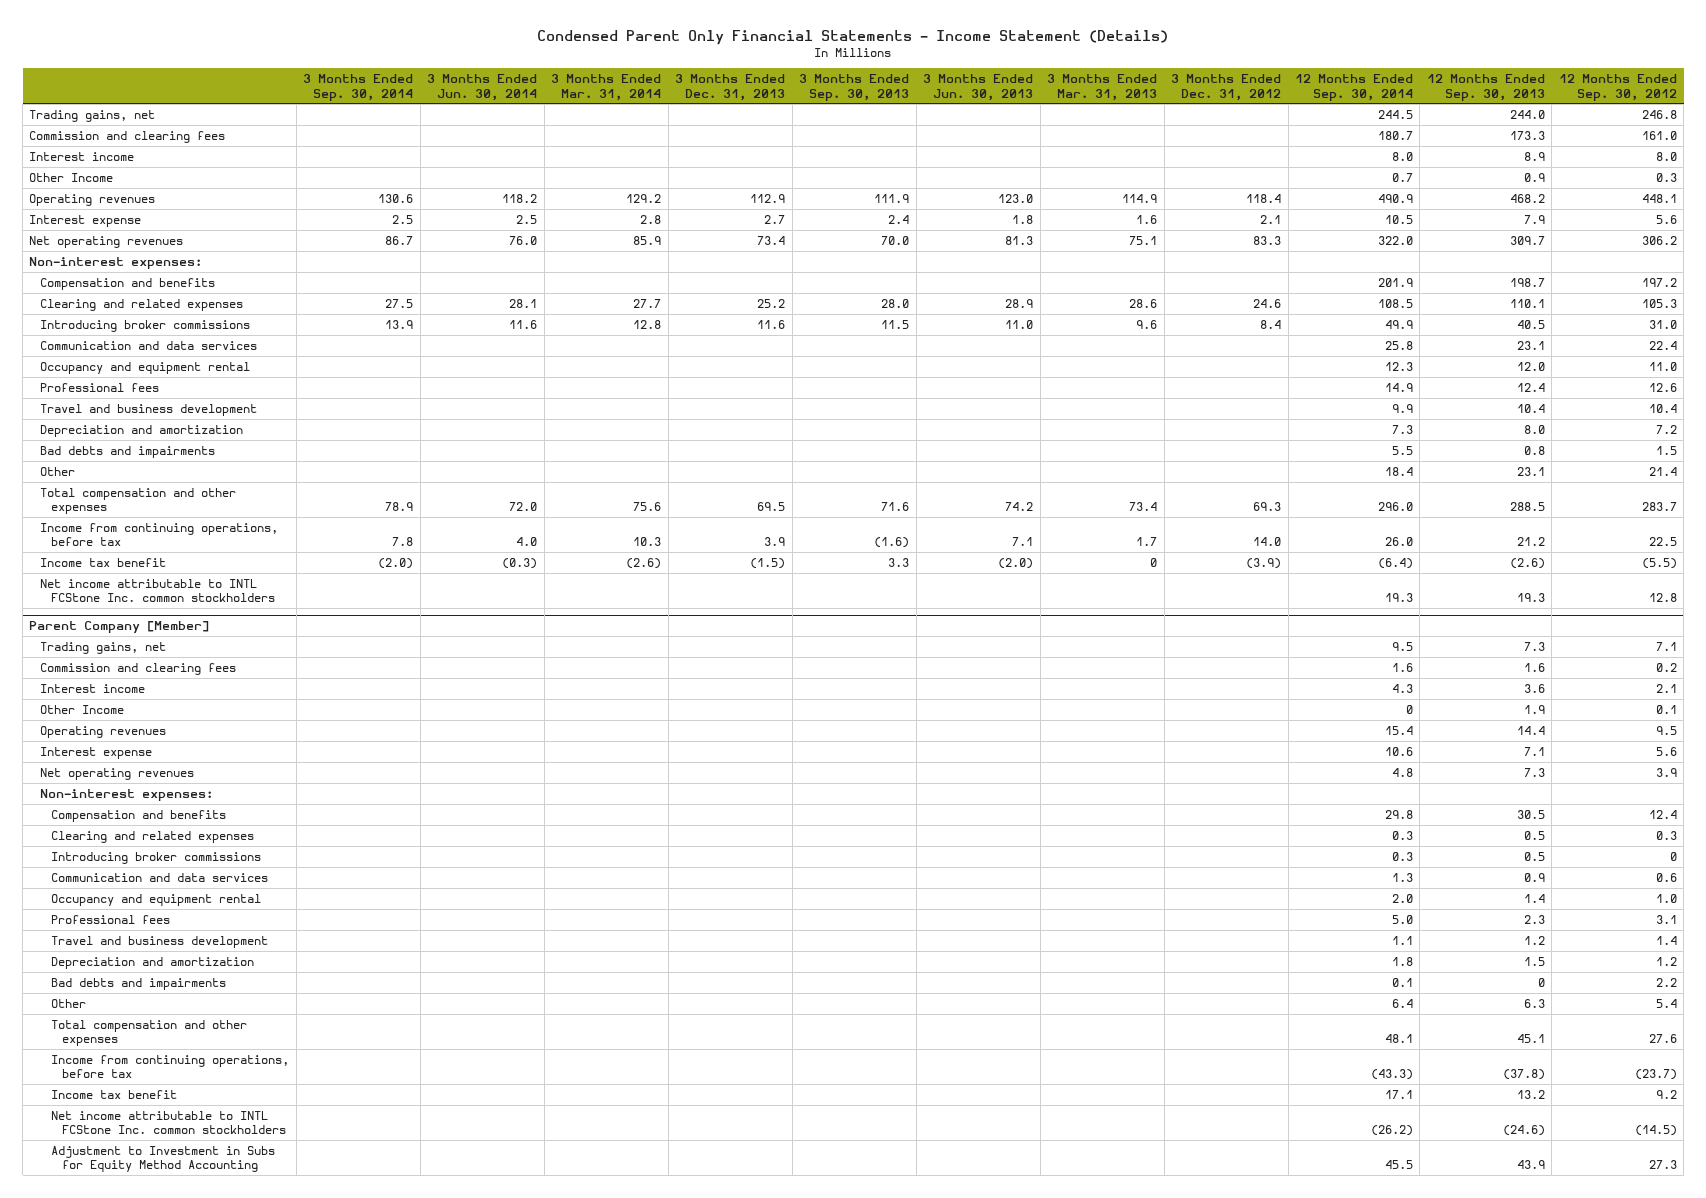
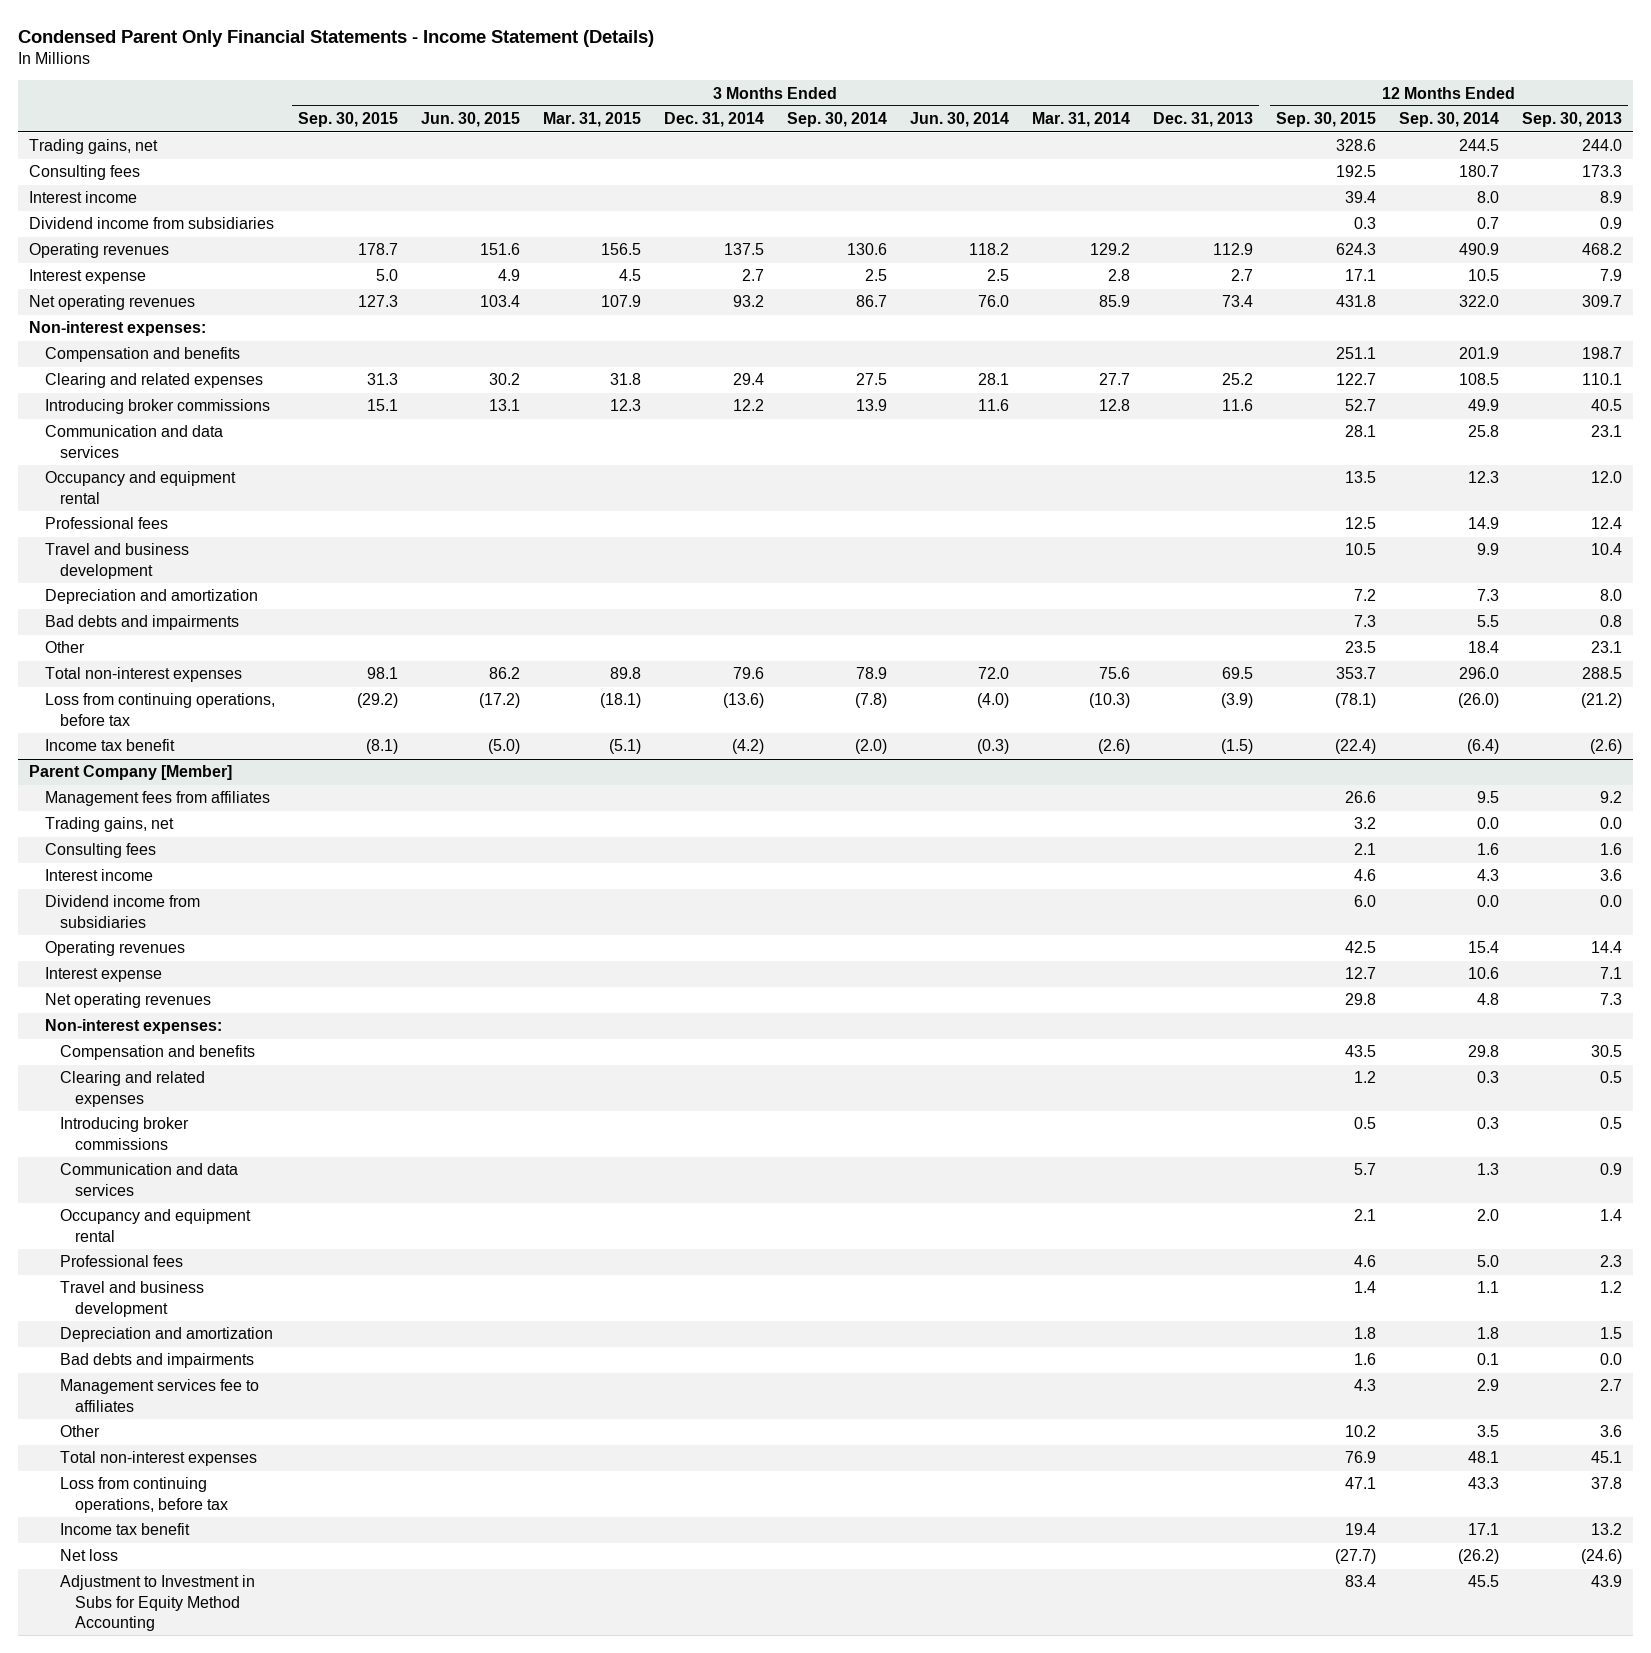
- | 3 Months Ended Sep. 30, 2014 | 3 Months Ended Jun. 30, 2014 | 3 Months Ended Mar. 31, 2014 | 3 Months Ended Dec. 31, 2013 | 3 Months Ended Sep. 30, 2013 | 3 Months Ended Jun. 30, 2013 | 3 Months Ended Mar. 31, 2013 | 3 Months Ended Dec. 31, 2012 | 12 Months Ended Sep. 30, 2014 | 12 Months Ended Sep. 30, 2013 | 12 Months Ended Sep. 30, 2012
+ | 3 Months Ended Sep. 30, 2015 | 3 Months Ended Jun. 30, 2015 | 3 Months Ended Mar. 31, 2015 | 3 Months Ended Dec. 31, 2014 | 3 Months Ended Sep. 30, 2014 | 3 Months Ended Jun. 30, 2014 | 3 Months Ended Mar. 31, 2014 | 3 Months Ended Dec. 31, 2013 | 12 Months Ended Sep. 30, 2015 | 12 Months Ended Sep. 30, 2014 | 12 Months Ended Sep. 30, 2013
- Commission and clearing fees | | | | | | | | | 180.7 | 173.3 | 161.0
+ Consulting fees | | | | | | | | | 192.5 | 180.7 | 173.3
- Other Income | | | | | | | | | 0.7 | 0.9 | 0.3
+ Dividend income from subsidiaries | | | | | | | | | 0.3 | 0.7 | 0.9
- Total compensation and other expenses | 78.9 | 72.0 | 75.6 | 69.5 | 71.6 | 74.2 | 73.4 | 69.3 | 296.0 | 288.5 | 283.7
- Income from continuing operations, before tax | 7.8 | 4.0 | 10.3 | 3.9 | (1.6) | 7.1 | 1.7 | 14.0 | 26.0 | 21.2 | 22.5
+ Total non-interest expenses | 98.1 | 86.2 | 89.8 | 79.6 | 78.9 | 72.0 | 75.6 | 69.5 | 353.7 | 296.0 | 288.5
+ Loss from continuing operations, before tax | (29.2) | (17.2) | (18.1) | (13.6) | (7.8) | (4.0) | (10.3) | (3.9) | (78.1) | (26.0) | (21.2)
- Net income attributable to INTL FCStone Inc. common stockholders | | | | | | | | | 19.3 | 19.3 | 12.8
@ Parent Company [Member]
- Trading gains, net | | | | | | | | | 9.5 | 7.3 | 7.1
- Commission and clearing fees | | | | | | | | | 1.6 | 1.6 | 0.2
+ Management fees from affiliates | | | | | | | | | 26.6 | 9.5 | 9.2
+ Trading gains, net | | | | | | | | | 3.2 | 0.0 | 0.0
+ Consulting fees | | | | | | | | | 2.1 | 1.6 | 1.6
- Other Income | | | | | | | | | 0 | 1.9 | 0.1
+ Dividend income from subsidiaries | | | | | | | | | 6.0 | 0.0 | 0.0
- Bad debts and impairments | | | | | | | | | 0.1 | 0 | 2.2
- Other | | | | | | | | | 6.4 | 6.3 | 5.4
- Total compensation and other expenses | | | | | | | | | 48.1 | 45.1 | 27.6
- Income from continuing operations, before tax | | | | | | | | | (43.3) | (37.8) | (23.7)
+ Bad debts and impairments | | | | | | | | | 1.6 | 0.1 | 0.0
+ Management services fee to affiliates | | | | | | | | | 4.3 | 2.9 | 2.7
+ Other | | | | | | | | | 10.2 | 3.5 | 3.6
+ Total non-interest expenses | | | | | | | | | 76.9 | 48.1 | 45.1
+ Loss from continuing operations, before tax | | | | | | | | | 47.1 | 43.3 | 37.8
- Net income attributable to INTL FCStone Inc. common stockholders | | | | | | | | | (26.2) | (24.6) | (14.5)
+ Net loss | | | | | | | | | (27.7) | (26.2) | (24.6)

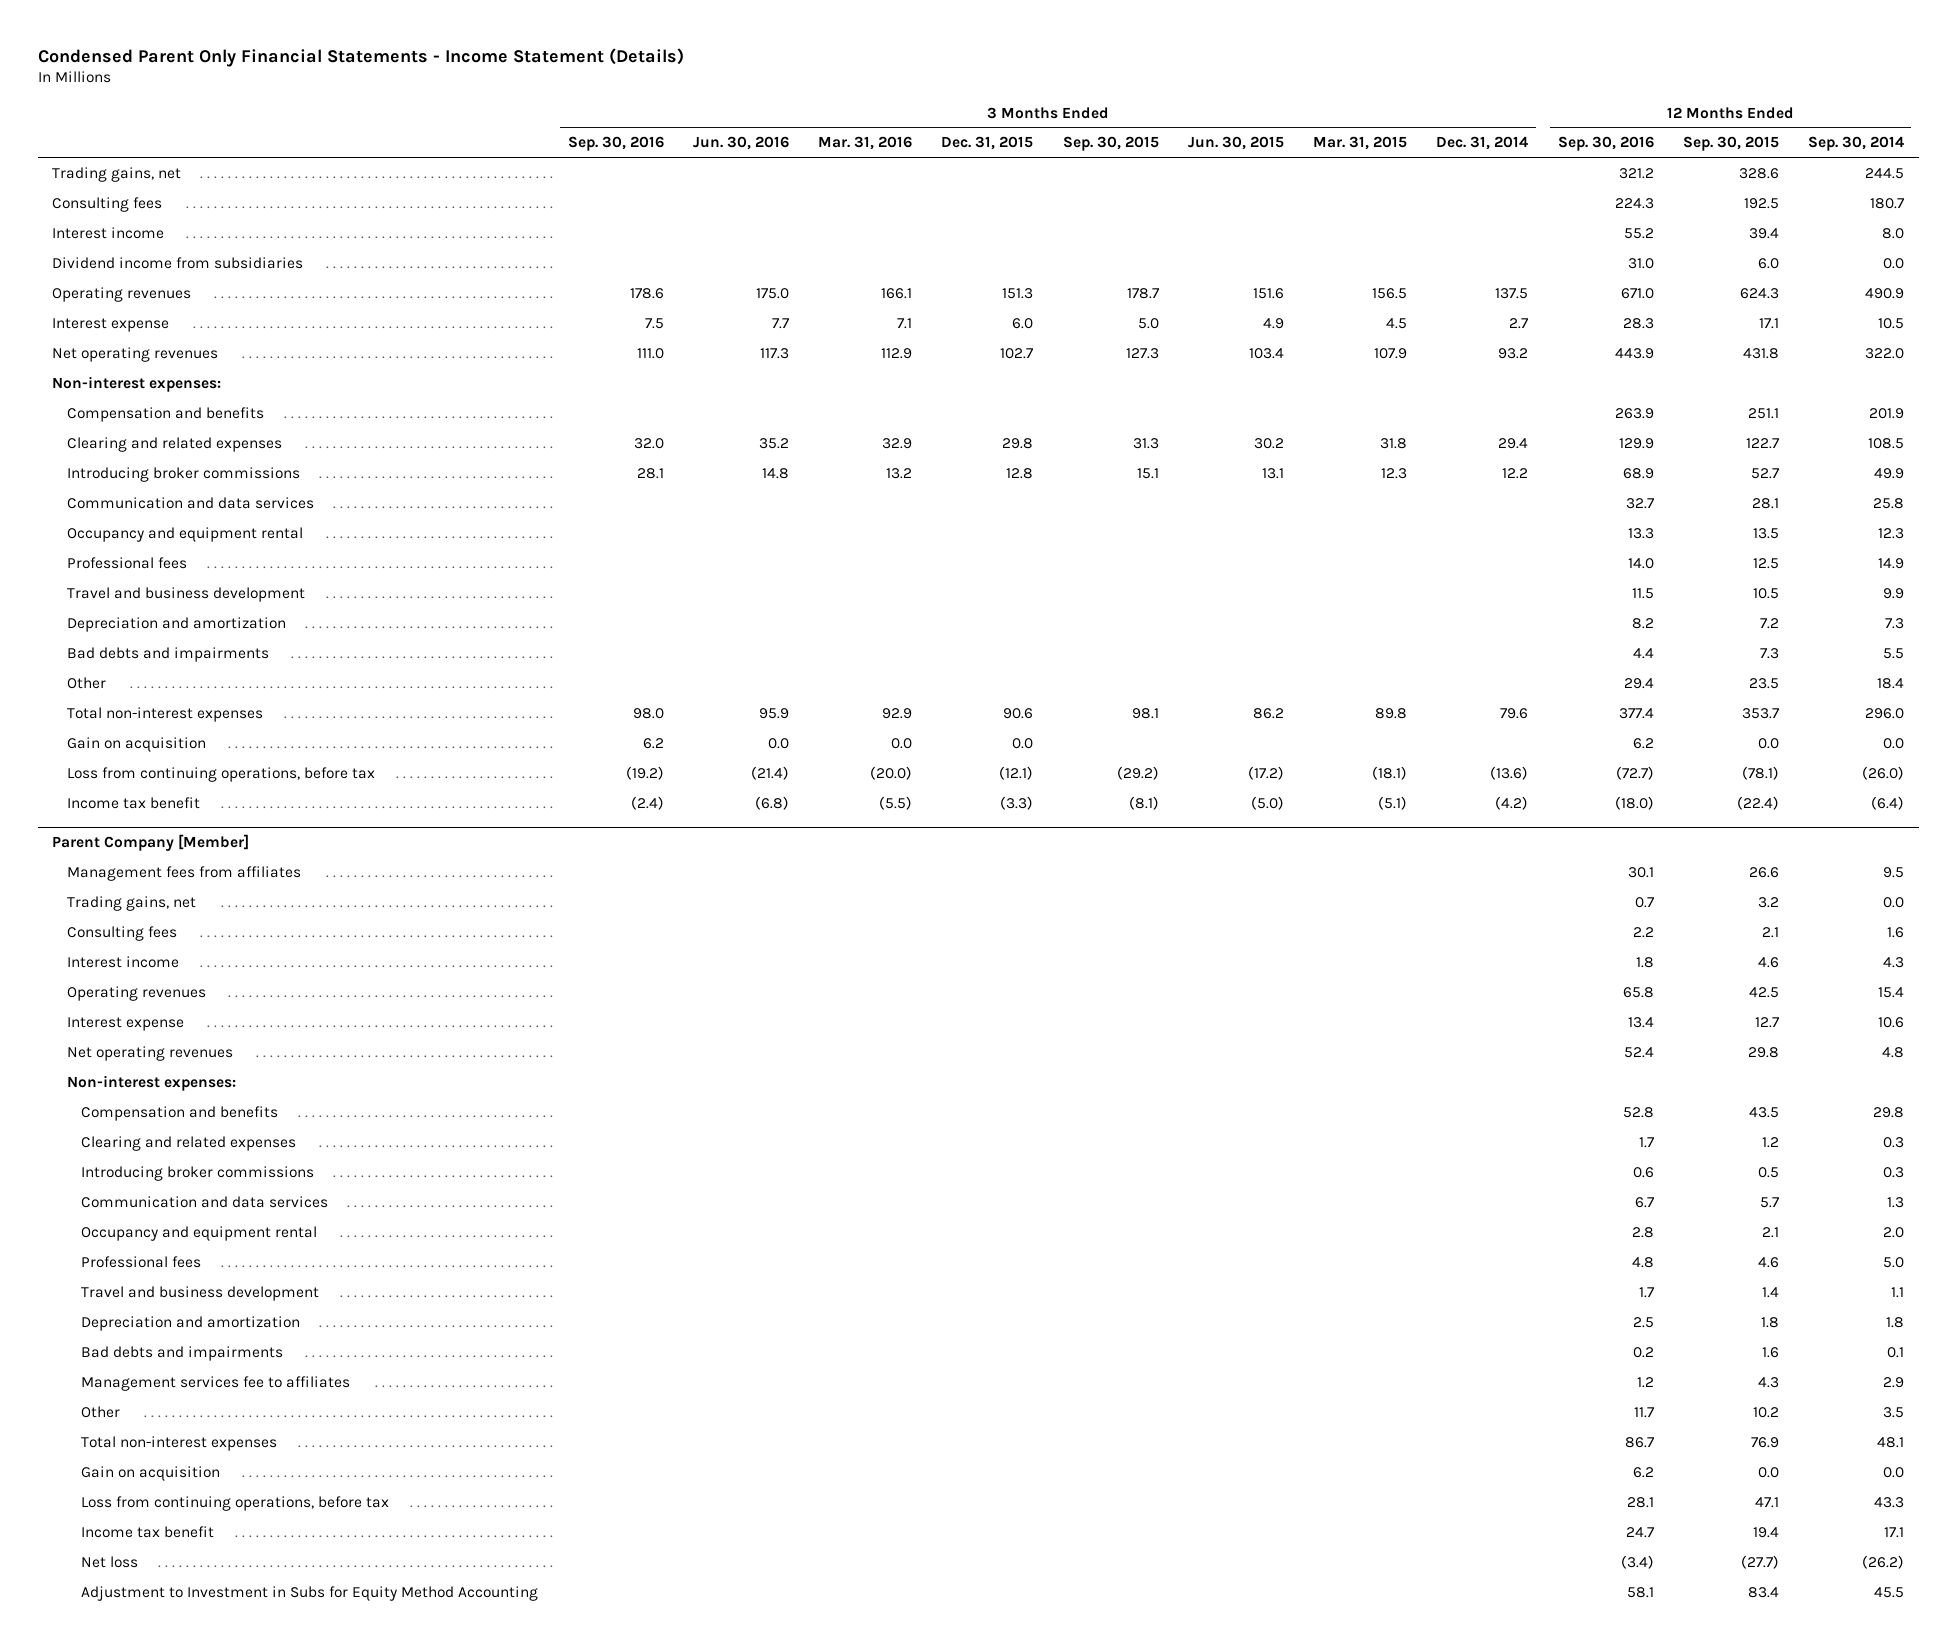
- | 3 Months Ended Sep. 30, 2015 | 3 Months Ended Jun. 30, 2015 | 3 Months Ended Mar. 31, 2015 | 3 Months Ended Dec. 31, 2014 | 3 Months Ended Sep. 30, 2014 | 3 Months Ended Jun. 30, 2014 | 3 Months Ended Mar. 31, 2014 | 3 Months Ended Dec. 31, 2013 | 12 Months Ended Sep. 30, 2015 | 12 Months Ended Sep. 30, 2014 | 12 Months Ended Sep. 30, 2013
+ | 3 Months Ended Sep. 30, 2016 | 3 Months Ended Jun. 30, 2016 | 3 Months Ended Mar. 31, 2016 | 3 Months Ended Dec. 31, 2015 | 3 Months Ended Sep. 30, 2015 | 3 Months Ended Jun. 30, 2015 | 3 Months Ended Mar. 31, 2015 | 3 Months Ended Dec. 31, 2014 | 12 Months Ended Sep. 30, 2016 | 12 Months Ended Sep. 30, 2015 | 12 Months Ended Sep. 30, 2014
- Dividend income from subsidiaries | | | | | | | | | 0.3 | 0.7 | 0.9
+ Dividend income from subsidiaries | | | | | | | | | 31.0 | 6.0 | 0.0
+ Gain on acquisition | 6.2 | 0.0 | 0.0 | 0.0 | | | | | 6.2 | 0.0 | 0.0
@ Parent Company [Member]
- Dividend income from subsidiaries | | | | | | | | | 6.0 | 0.0 | 0.0
+ Gain on acquisition | | | | | | | | | 6.2 | 0.0 | 0.0

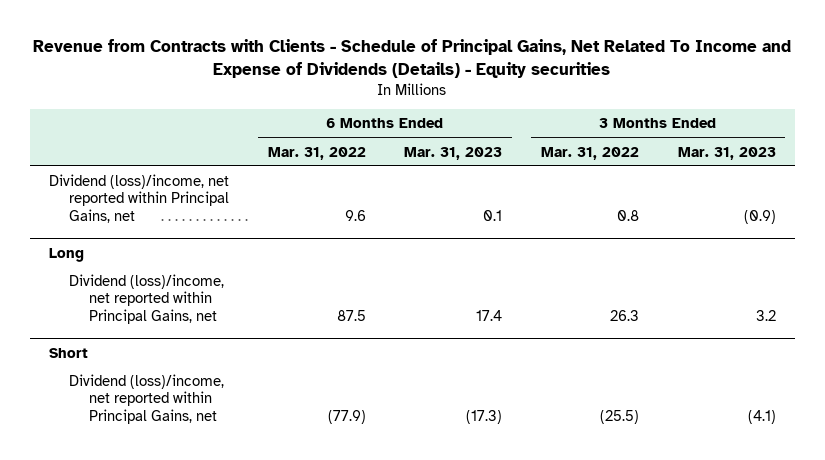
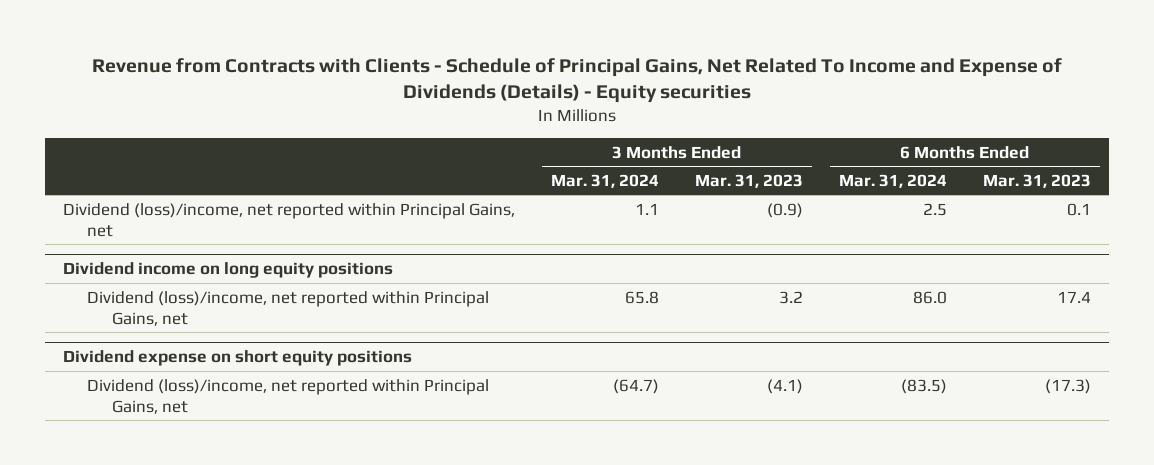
- | 6 Months Ended Mar. 31, 2022 | 6 Months Ended Mar. 31, 2023 | 3 Months Ended Mar. 31, 2022 | 3 Months Ended Mar. 31, 2023
+ | 3 Months Ended Mar. 31, 2024 | 3 Months Ended Mar. 31, 2023 | 6 Months Ended Mar. 31, 2024 | 6 Months Ended Mar. 31, 2023
- Long
+ Dividend income on long equity positions
- Short
+ Dividend expense on short equity positions

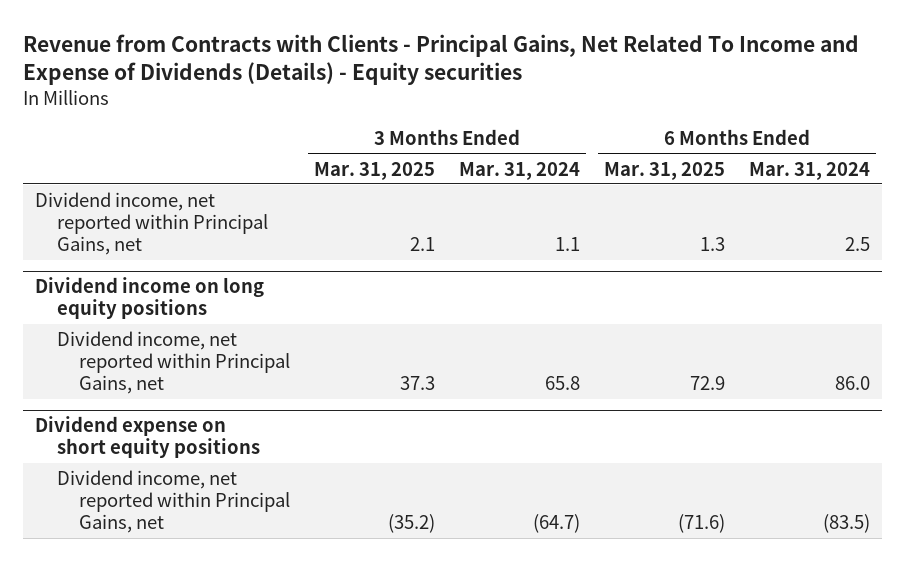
- Revenue from Contracts with Clients - Schedule of Principal Gains, Net Related To Income and Expense of Dividends (Details) - Equity securities
+ Revenue from Contracts with Clients - Principal Gains, Net Related To Income and Expense of Dividends (Details) - Equity securities
- | 3 Months Ended Mar. 31, 2024 | 3 Months Ended Mar. 31, 2023 | 6 Months Ended Mar. 31, 2024 | 6 Months Ended Mar. 31, 2023
+ | 3 Months Ended Mar. 31, 2025 | 3 Months Ended Mar. 31, 2024 | 6 Months Ended Mar. 31, 2025 | 6 Months Ended Mar. 31, 2024
- Dividend (loss)/income, net reported within Principal Gains, net | 1.1 | (0.9) | 2.5 | 0.1
+ Dividend income, net reported within Principal Gains, net | 2.1 | 1.1 | 1.3 | 2.5
@ Dividend income on long equity positions
- Dividend (loss)/income, net reported within Principal Gains, net | 65.8 | 3.2 | 86.0 | 17.4
+ Dividend income, net reported within Principal Gains, net | 37.3 | 65.8 | 72.9 | 86.0
@ Dividend expense on short equity positions
- Dividend (loss)/income, net reported within Principal Gains, net | (64.7) | (4.1) | (83.5) | (17.3)
+ Dividend income, net reported within Principal Gains, net | (35.2) | (64.7) | (71.6) | (83.5)

